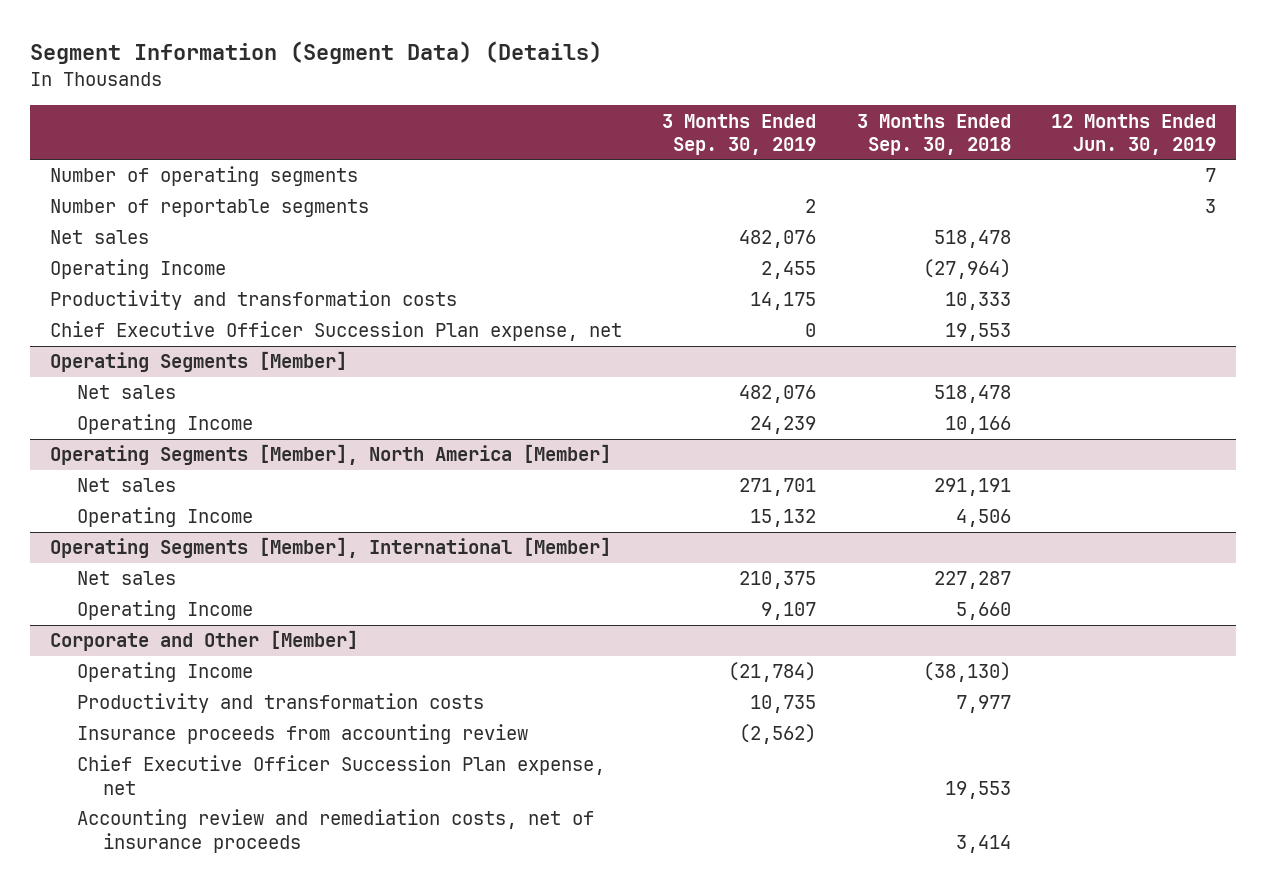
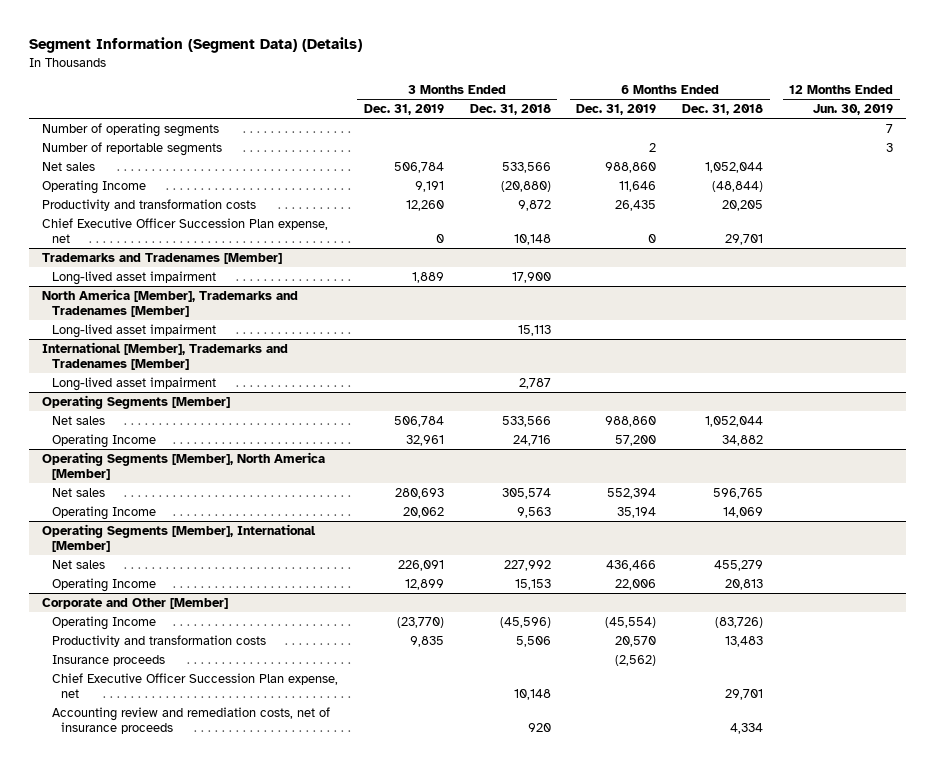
- | 3 Months Ended Sep. 30, 2019 | 3 Months Ended Sep. 30, 2018 | 12 Months Ended Jun. 30, 2019
+ | 3 Months Ended Dec. 31, 2019 | 3 Months Ended Dec. 31, 2018 | 6 Months Ended Dec. 31, 2019 | 6 Months Ended Dec. 31, 2018 | 12 Months Ended Jun. 30, 2019
+ Trademarks and Tradenames [Member]
+ Long-lived asset impairment | 1,889 | 17,900 | | |
+ North America [Member], Trademarks and Tradenames [Member]
+ Long-lived asset impairment | | 15,113 | | |
+ International [Member], Trademarks and Tradenames [Member]
+ Long-lived asset impairment | | 2,787 | | |
@ Corporate and Other [Member]
- Insurance proceeds from accounting review | (2,562) | |
+ Insurance proceeds | | | (2,562) | |

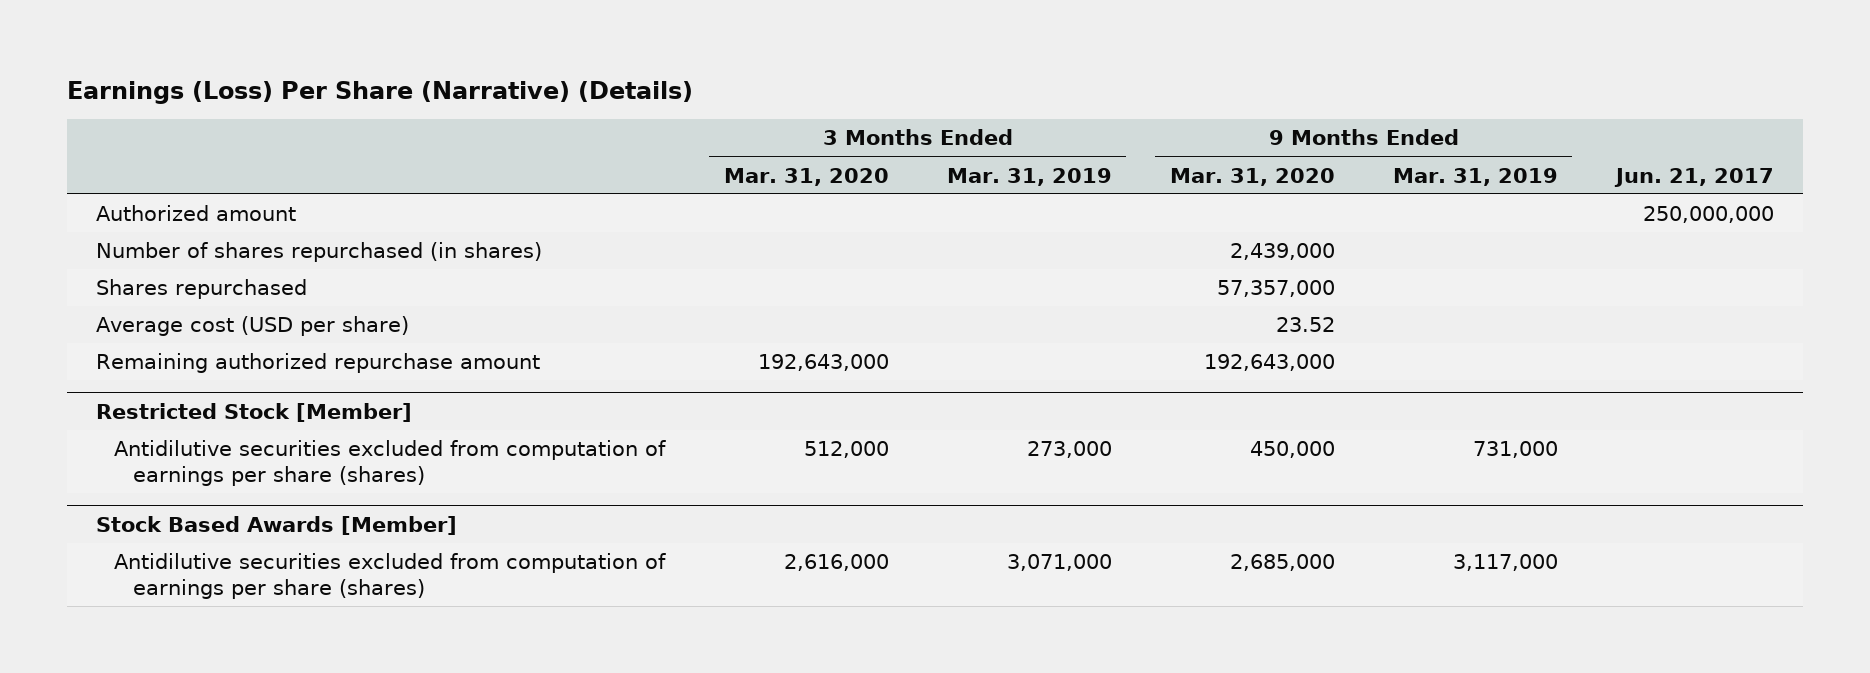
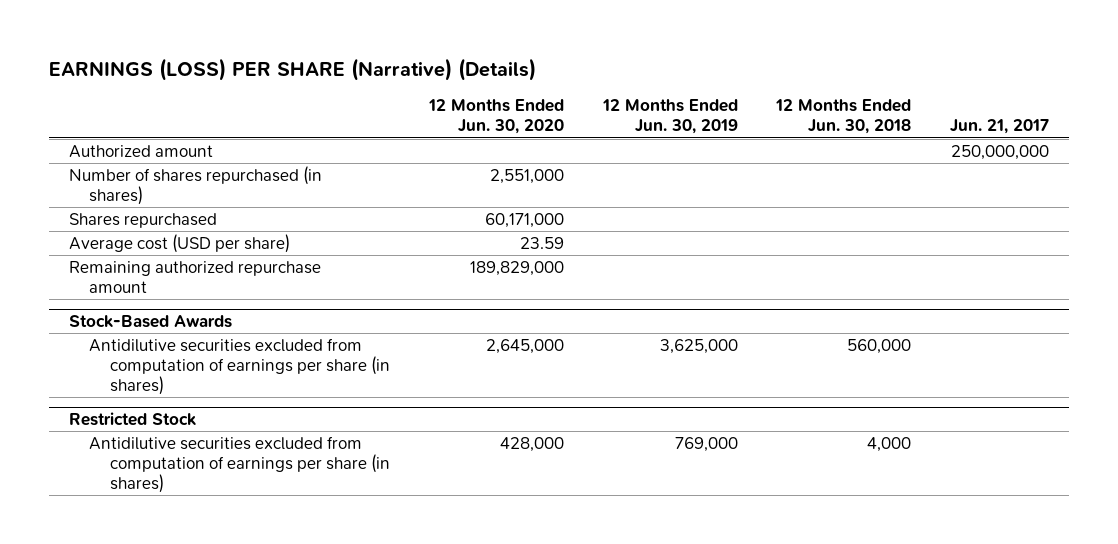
- Earnings (Loss) Per Share (Narrative) (Details)
+ EARNINGS (LOSS) PER SHARE (Narrative) (Details)
- | 3 Months Ended Mar. 31, 2020 | 3 Months Ended Mar. 31, 2019 | 9 Months Ended Mar. 31, 2020 | 9 Months Ended Mar. 31, 2019 | Jun. 21, 2017
+ | 12 Months Ended Jun. 30, 2020 | 12 Months Ended Jun. 30, 2019 | 12 Months Ended Jun. 30, 2018 | Jun. 21, 2017
- Restricted Stock [Member]
- Antidilutive securities excluded from computation of earnings per share (shares) | 512,000 | 273,000 | 450,000 | 731,000 |
- Stock Based Awards [Member]
- Antidilutive securities excluded from computation of earnings per share (shares) | 2,616,000 | 3,071,000 | 2,685,000 | 3,117,000 |
+ Stock-Based Awards
+ Antidilutive securities excluded from computation of earnings per share (in shares) | 2,645,000 | 3,625,000 | 560,000 |
+ Restricted Stock
+ Antidilutive securities excluded from computation of earnings per share (in shares) | 428,000 | 769,000 | 4,000 |

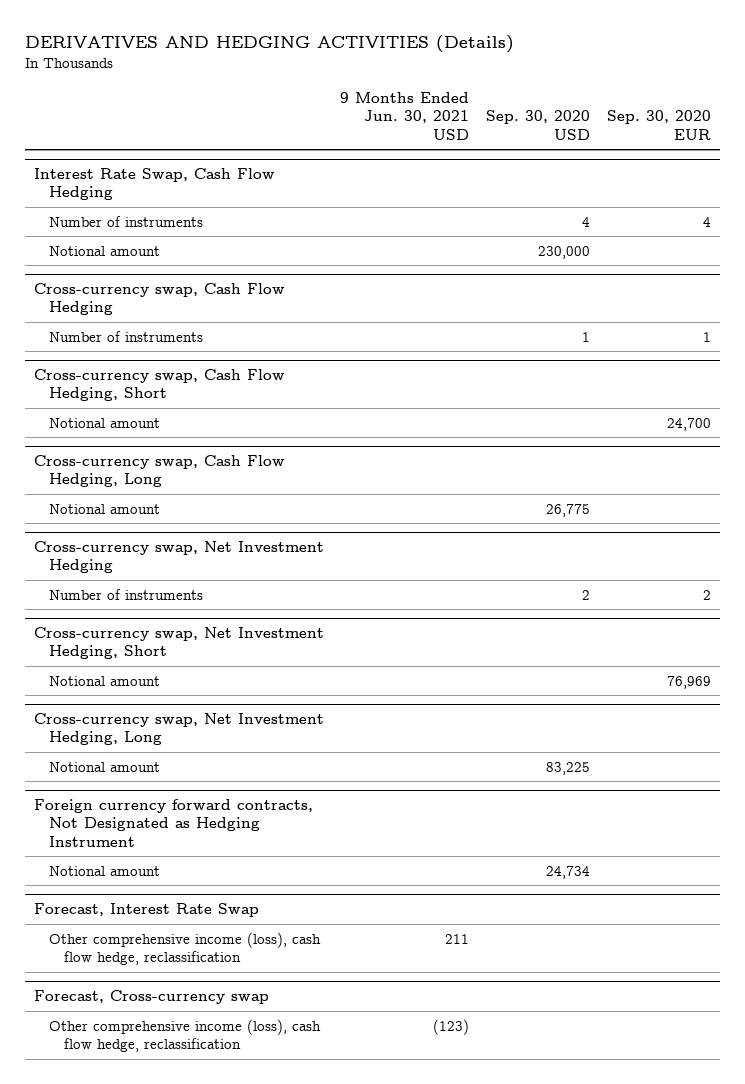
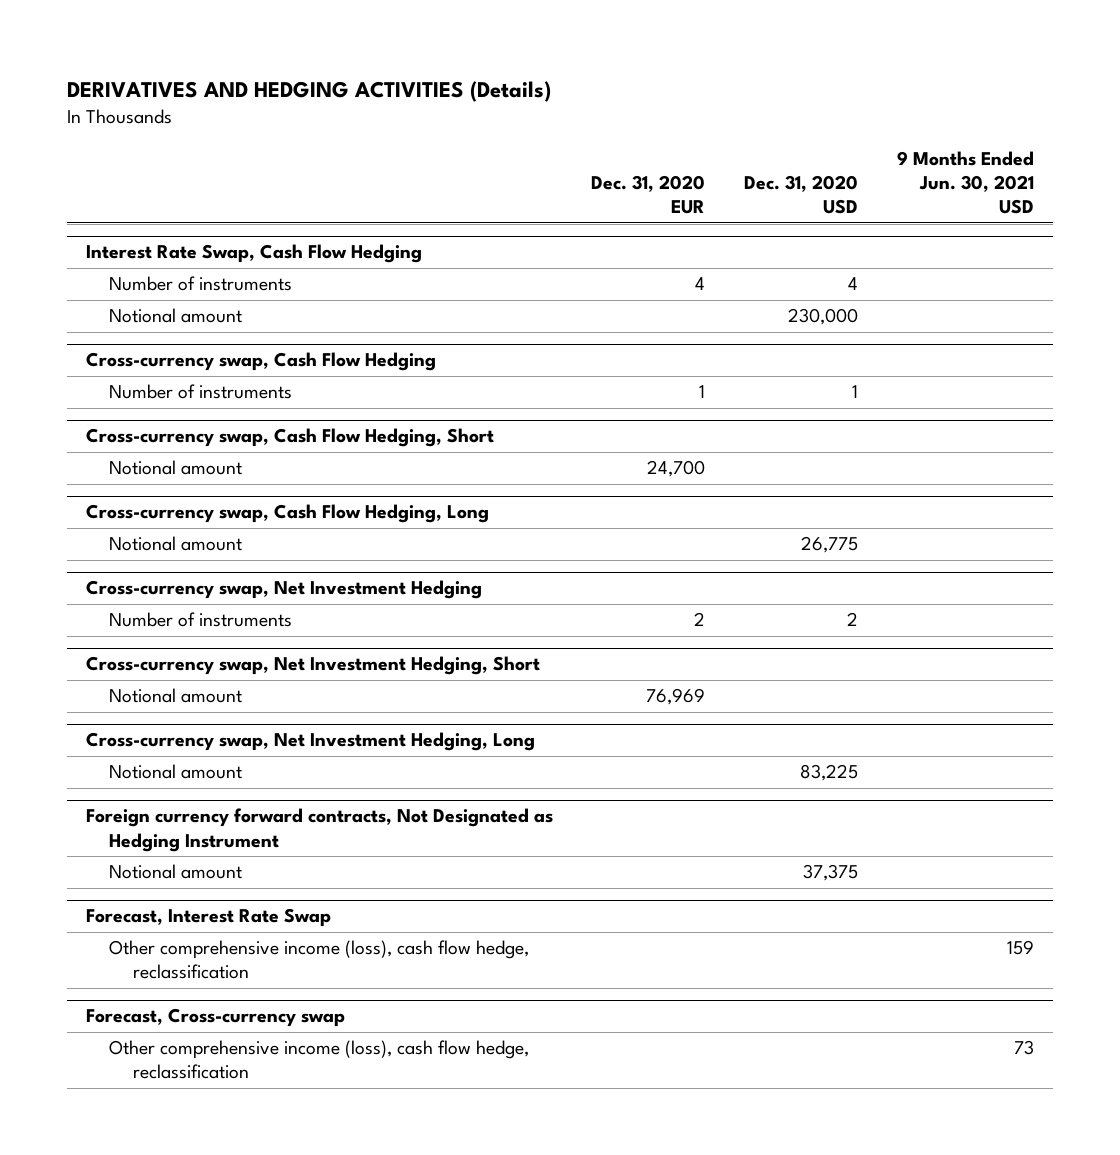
- | 9 Months Ended Jun. 30, 2021 USD | Sep. 30, 2020 USD | Sep. 30, 2020 EUR
+ | Dec. 31, 2020 EUR | Dec. 31, 2020 USD | 9 Months Ended Jun. 30, 2021 USD
@ Forecast, Interest Rate Swap
- Other comprehensive income (loss), cash flow hedge, reclassification | 211 | |
+ Other comprehensive income (loss), cash flow hedge, reclassification | | | 159
@ Forecast, Cross-currency swap
- Other comprehensive income (loss), cash flow hedge, reclassification | (123) | |
+ Other comprehensive income (loss), cash flow hedge, reclassification | | | 73

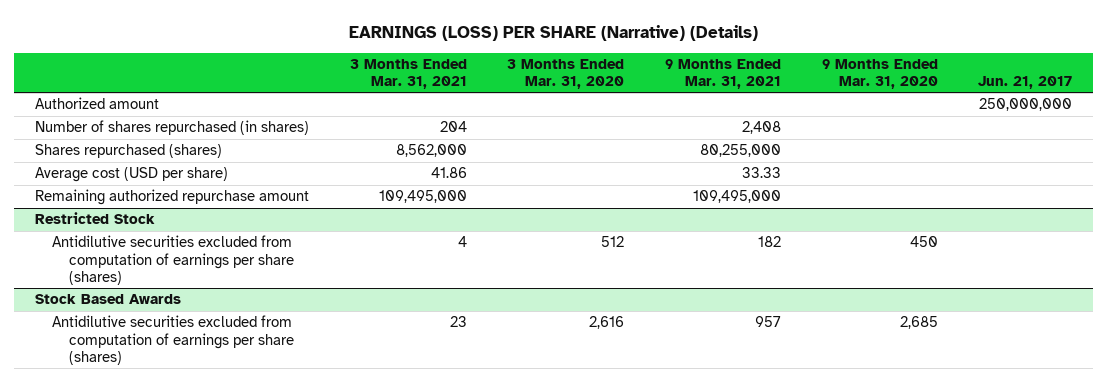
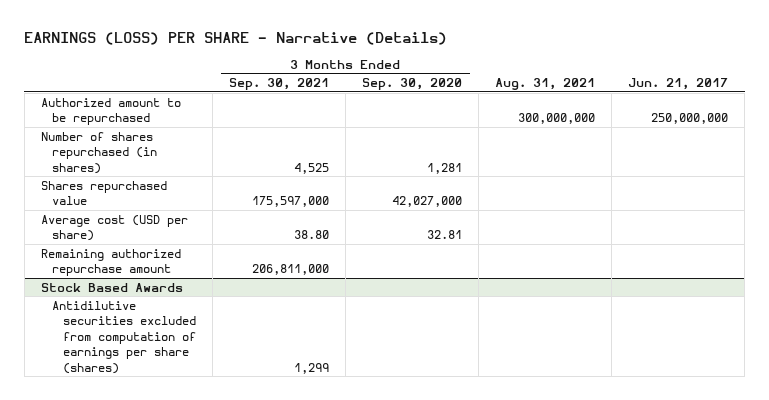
- EARNINGS (LOSS) PER SHARE (Narrative) (Details)
+ EARNINGS (LOSS) PER SHARE - Narrative (Details)
- | 3 Months Ended Mar. 31, 2021 | 3 Months Ended Mar. 31, 2020 | 9 Months Ended Mar. 31, 2021 | 9 Months Ended Mar. 31, 2020 | Jun. 21, 2017
+ | 3 Months Ended Sep. 30, 2021 | 3 Months Ended Sep. 30, 2020 | Aug. 31, 2021 | Jun. 21, 2017
- Authorized amount | | | | | 250,000,000
+ Authorized amount to be repurchased | | | 300,000,000 | 250,000,000
- Shares repurchased (shares) | 8,562,000 | | 80,255,000 | |
+ Shares repurchased value | 175,597,000 | 42,027,000 | |
- Restricted Stock
- Antidilutive securities excluded from computation of earnings per share (shares) | 4 | 512 | 182 | 450 |

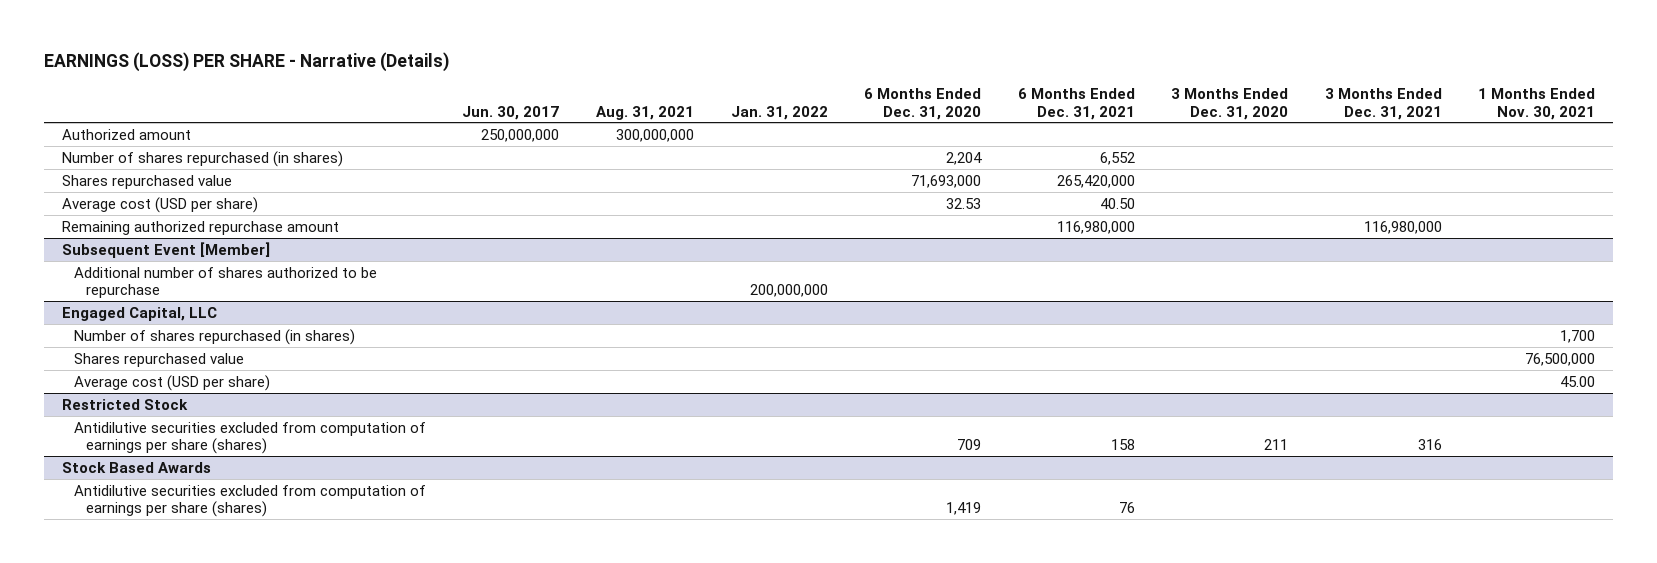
- | 3 Months Ended Sep. 30, 2021 | 3 Months Ended Sep. 30, 2020 | Aug. 31, 2021 | Jun. 21, 2017
+ | Jun. 30, 2017 | Aug. 31, 2021 | Jan. 31, 2022 | 6 Months Ended Dec. 31, 2020 | 6 Months Ended Dec. 31, 2021 | 3 Months Ended Dec. 31, 2020 | 3 Months Ended Dec. 31, 2021 | 1 Months Ended Nov. 30, 2021
- Authorized amount to be repurchased | | | 300,000,000 | 250,000,000
+ Authorized amount | 250,000,000 | 300,000,000 | | | | | |
+ Subsequent Event [Member]
+ Additional number of shares authorized to be repurchase | | | 200,000,000 | | | | |
+ Engaged Capital, LLC
+ Number of shares repurchased (in shares) | | | | | | | | 1,700
+ Shares repurchased value | | | | | | | | 76,500,000
+ Average cost (USD per share) | | | | | | | | 45.00
+ Restricted Stock
+ Antidilutive securities excluded from computation of earnings per share (shares) | | | | 709 | 158 | 211 | 316 |

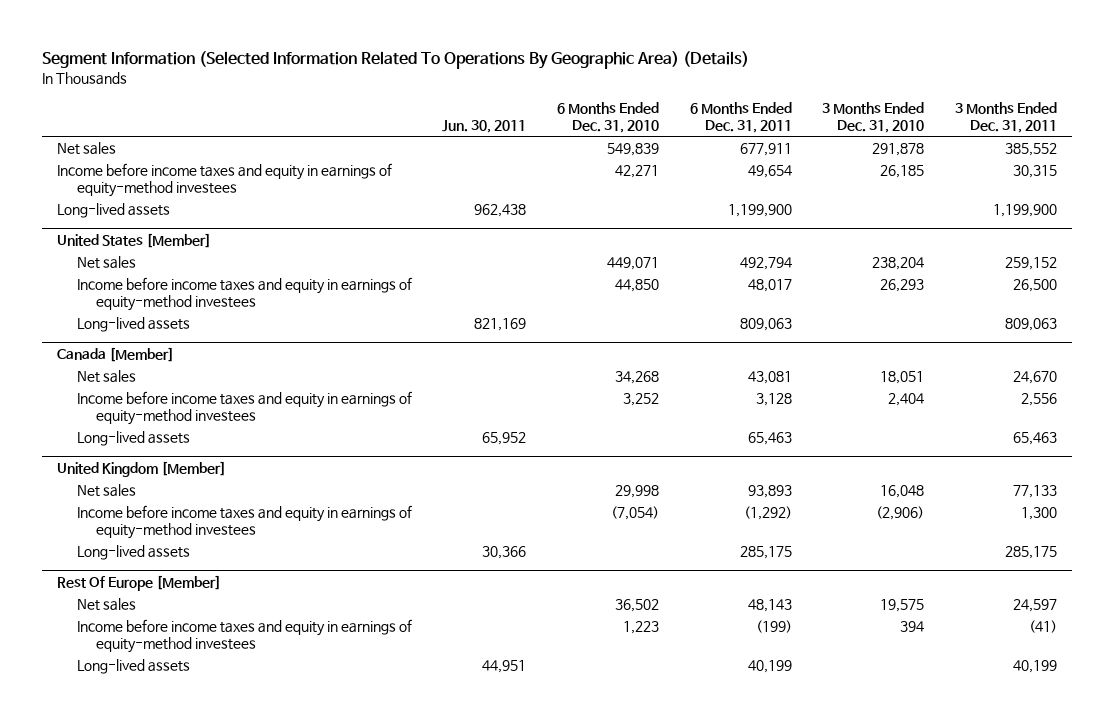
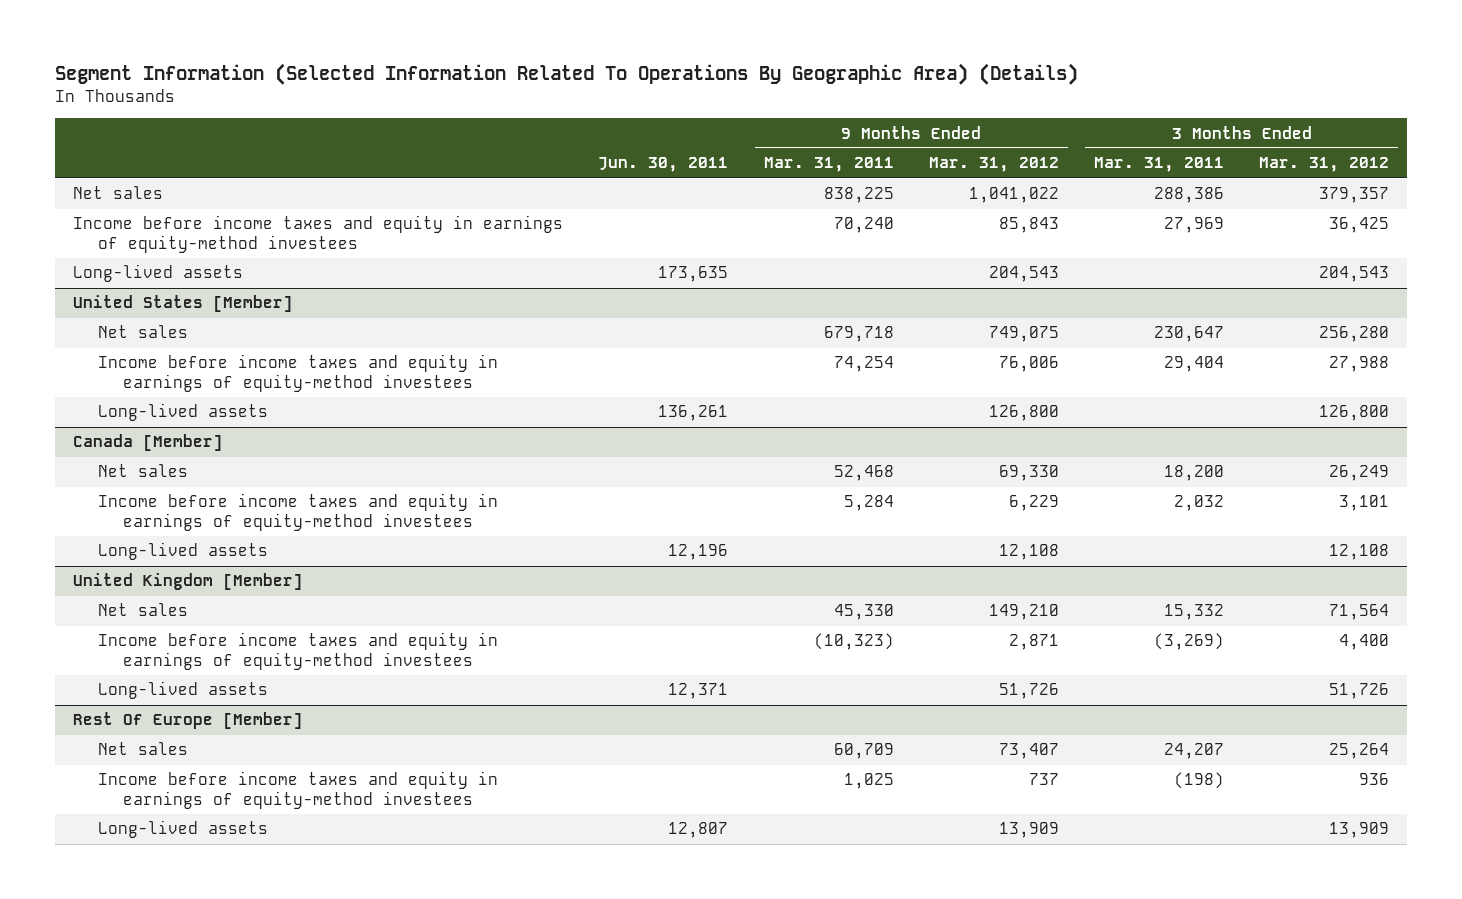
- | Jun. 30, 2011 | 6 Months Ended Dec. 31, 2010 | 6 Months Ended Dec. 31, 2011 | 3 Months Ended Dec. 31, 2010 | 3 Months Ended Dec. 31, 2011
+ | Jun. 30, 2011 | 9 Months Ended Mar. 31, 2011 | 9 Months Ended Mar. 31, 2012 | 3 Months Ended Mar. 31, 2011 | 3 Months Ended Mar. 31, 2012
- Long-lived assets | 962,438 | | 1,199,900 | | 1,199,900
+ Long-lived assets | 173,635 | | 204,543 | | 204,543
@ United States [Member]
- Long-lived assets | 821,169 | | 809,063 | | 809,063
+ Long-lived assets | 136,261 | | 126,800 | | 126,800
@ Canada [Member]
- Long-lived assets | 65,952 | | 65,463 | | 65,463
+ Long-lived assets | 12,196 | | 12,108 | | 12,108
@ United Kingdom [Member]
- Long-lived assets | 30,366 | | 285,175 | | 285,175
+ Long-lived assets | 12,371 | | 51,726 | | 51,726
@ Rest Of Europe [Member]
- Long-lived assets | 44,951 | | 40,199 | | 40,199
+ Long-lived assets | 12,807 | | 13,909 | | 13,909

